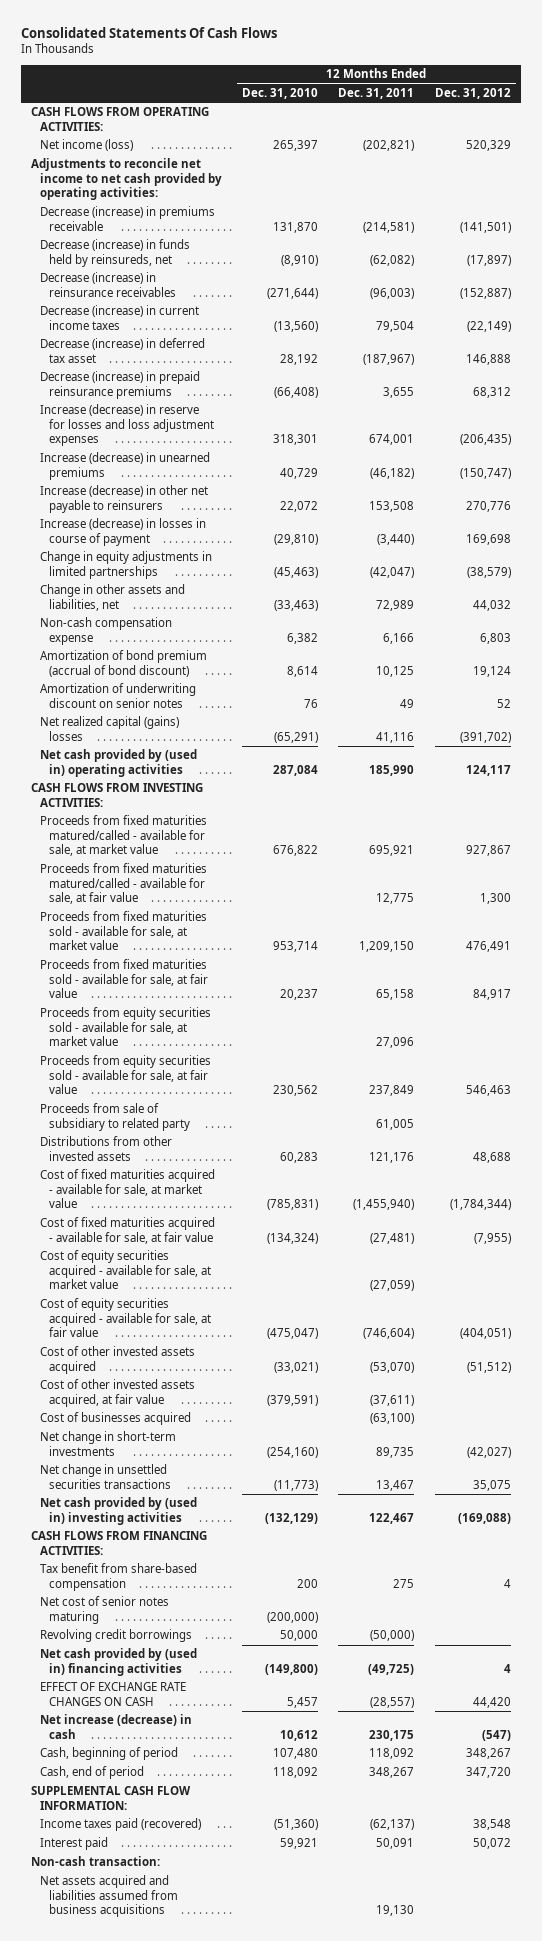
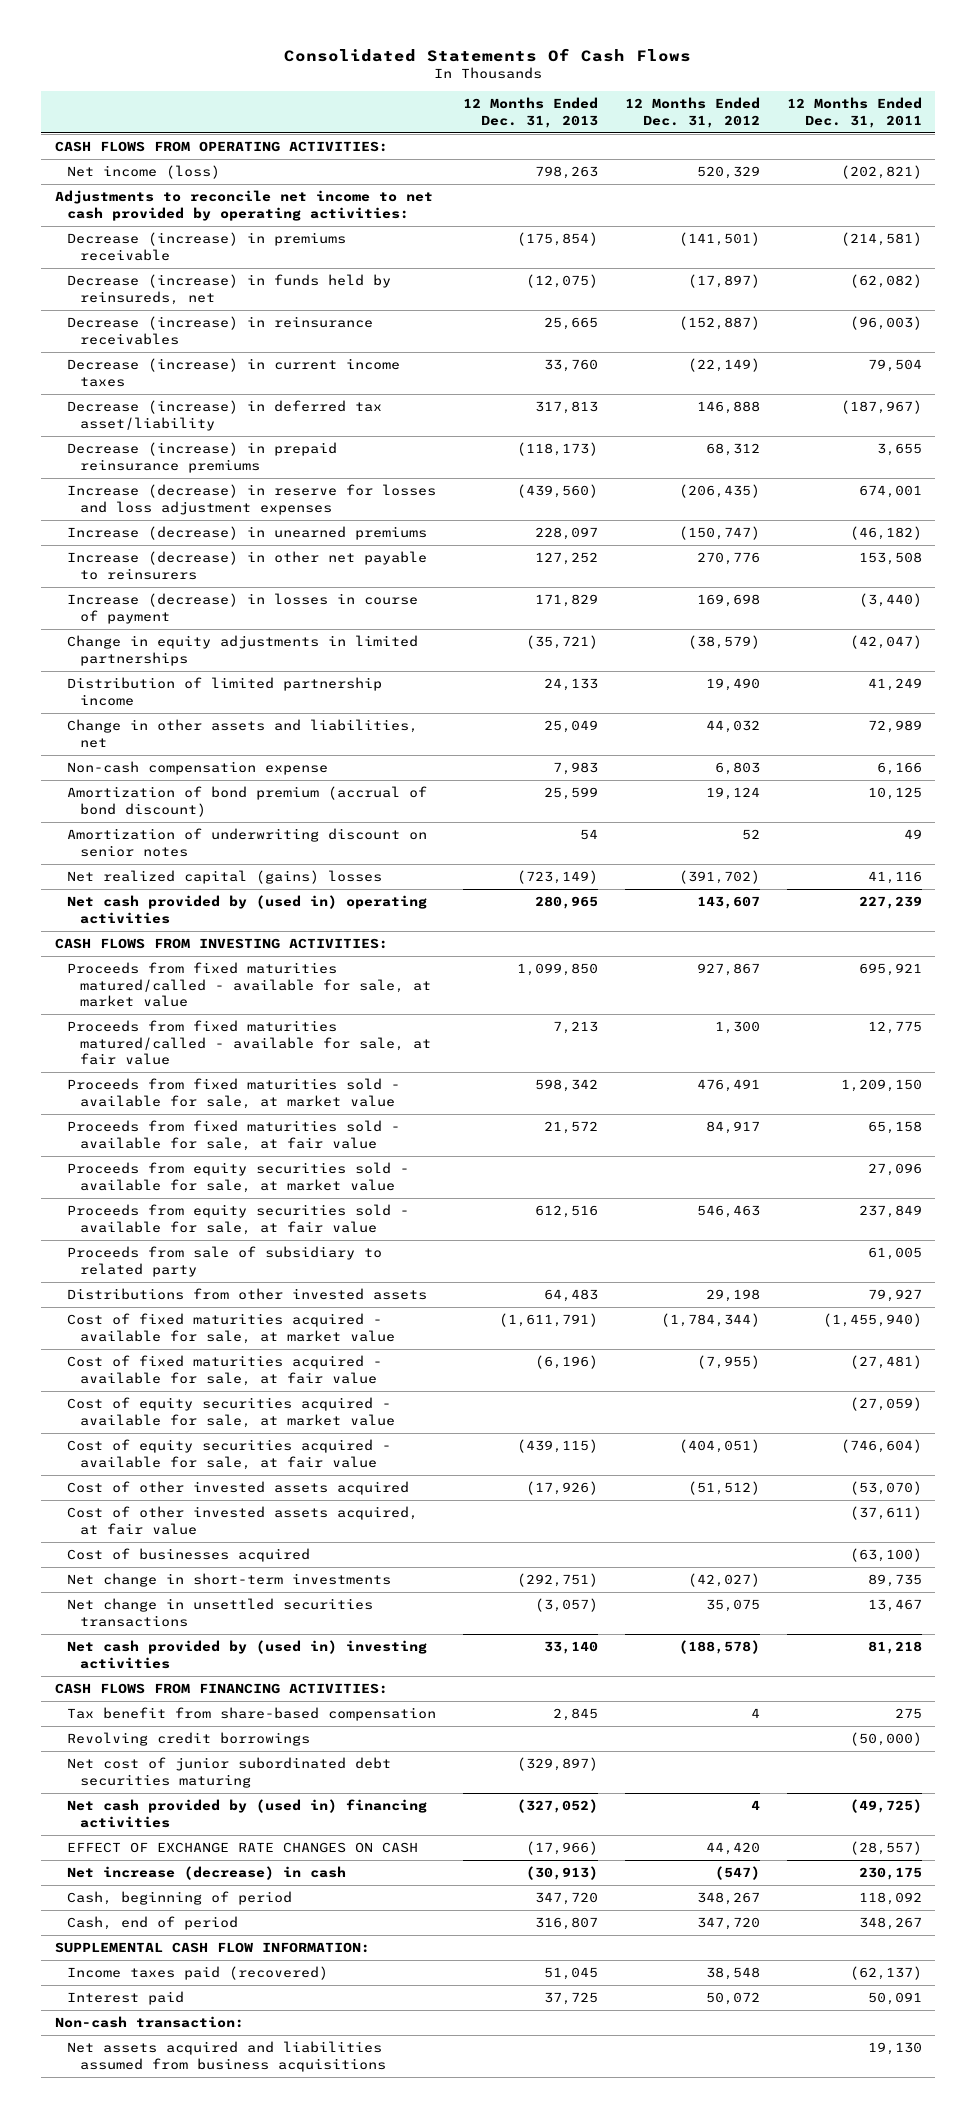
- | 12 Months Ended Dec. 31, 2010 | 12 Months Ended Dec. 31, 2011 | 12 Months Ended Dec. 31, 2012
+ | 12 Months Ended Dec. 31, 2013 | 12 Months Ended Dec. 31, 2012 | 12 Months Ended Dec. 31, 2011
- Decrease (increase) in deferred tax asset | 28,192 | (187,967) | 146,888
+ Decrease (increase) in deferred tax asset/liability | 317,813 | 146,888 | (187,967)
+ Distribution of limited partnership income | 24,133 | 19,490 | 41,249
- Net cash provided by (used in) operating activities | 287,084 | 185,990 | 124,117
+ Net cash provided by (used in) operating activities | 280,965 | 143,607 | 227,239
- Distributions from other invested assets | 60,283 | 121,176 | 48,688
+ Distributions from other invested assets | 64,483 | 29,198 | 79,927
- Net cash provided by (used in) investing activities | (132,129) | 122,467 | (169,088)
+ Net cash provided by (used in) investing activities | 33,140 | (188,578) | 81,218
- Net cost of senior notes maturing | (200,000) | |
+ Net cost of junior subordinated debt securities maturing | (329,897) | |

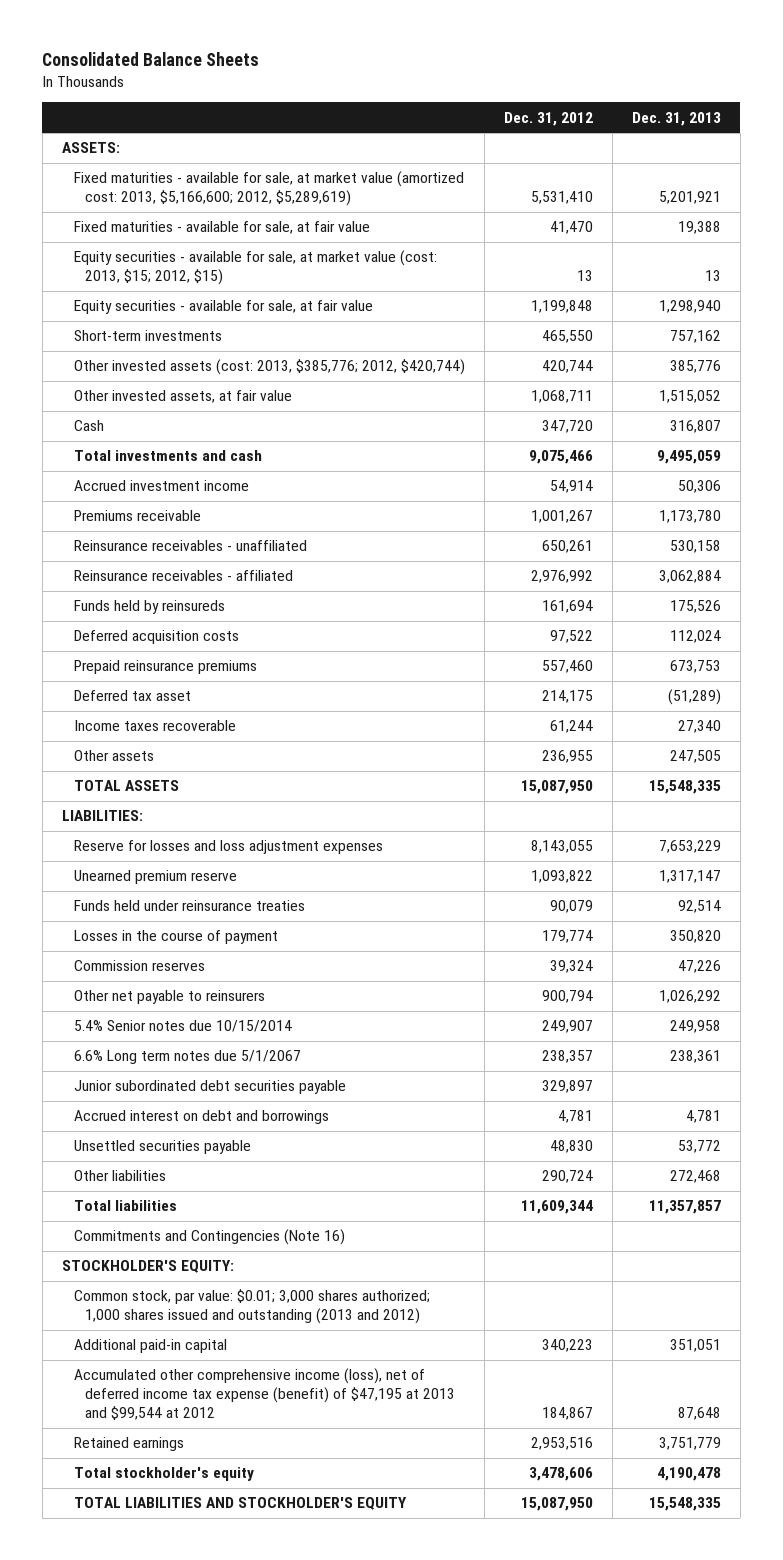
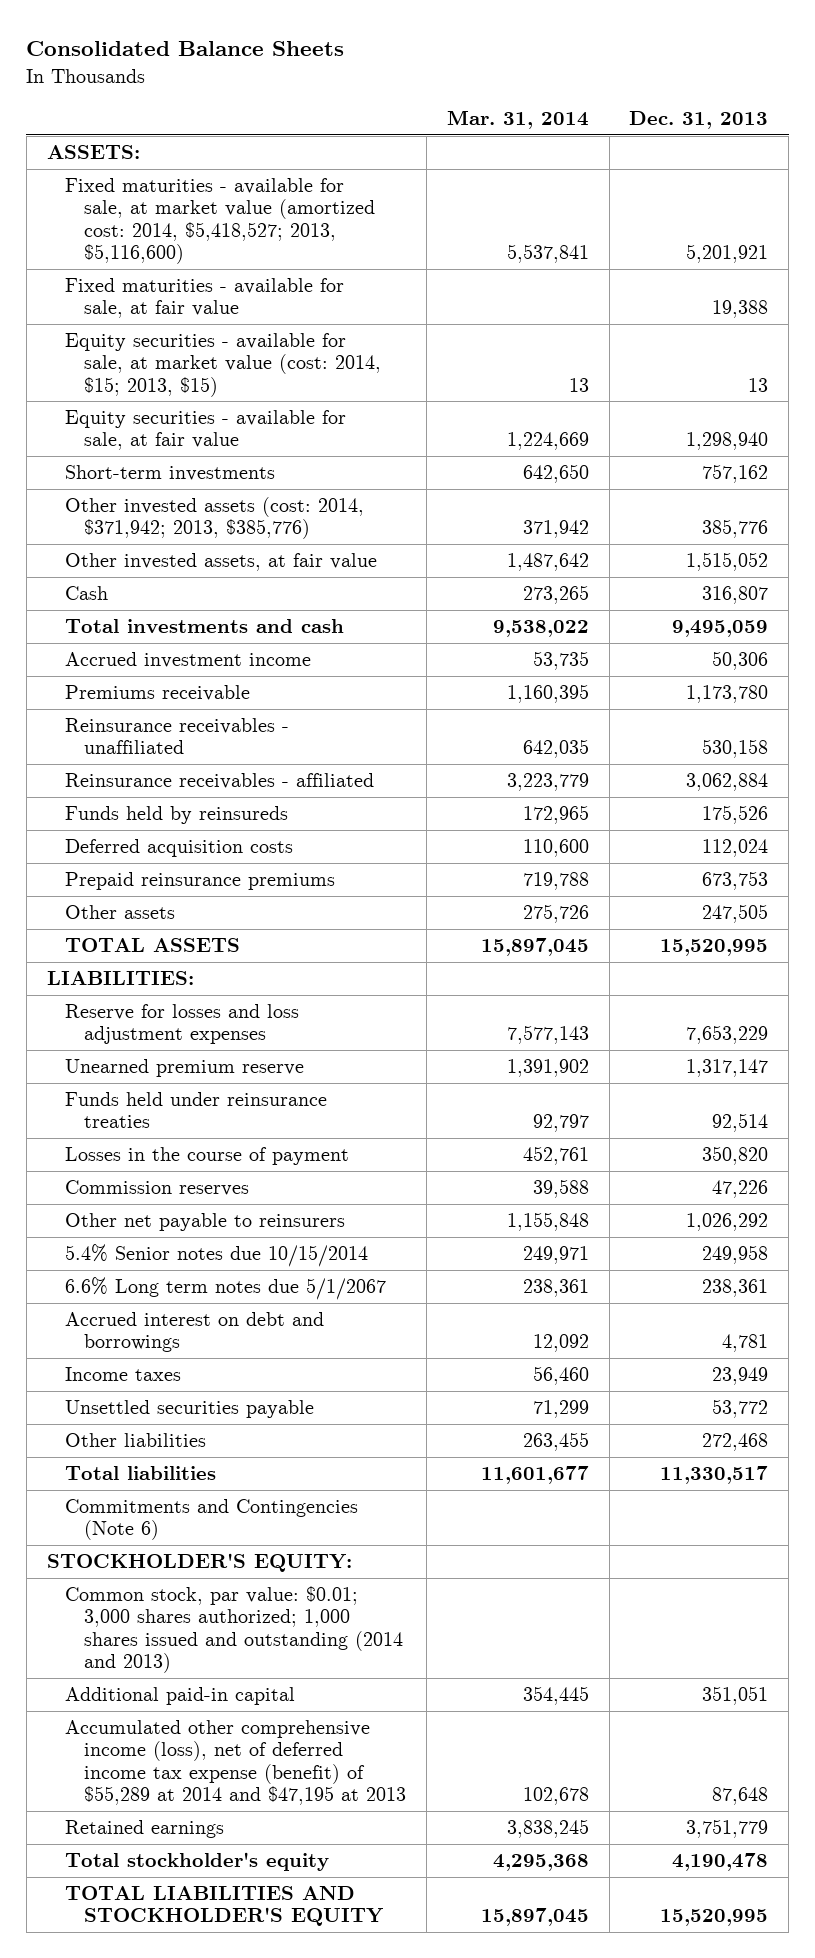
- | Dec. 31, 2012 | Dec. 31, 2013
+ | Mar. 31, 2014 | Dec. 31, 2013
- Fixed maturities - available for sale, at market value (amortized cost: 2013, $5,166,600; 2012, $5,289,619) | 5,531,410 | 5,201,921
+ Fixed maturities - available for sale, at market value (amortized cost: 2014, $5,418,527; 2013, $5,116,600) | 5,537,841 | 5,201,921
- Equity securities - available for sale, at market value (cost: 2013, $15; 2012, $15) | 13 | 13
+ Equity securities - available for sale, at market value (cost: 2014, $15; 2013, $15) | 13 | 13
- Other invested assets (cost: 2013, $385,776; 2012, $420,744) | 420,744 | 385,776
+ Other invested assets (cost: 2014, $371,942; 2013, $385,776) | 371,942 | 385,776
- Deferred tax asset | 214,175 | (51,289)
- Income taxes recoverable | 61,244 | 27,340
- TOTAL ASSETS | 15,087,950 | 15,548,335
+ TOTAL ASSETS | 15,897,045 | 15,520,995
- Junior subordinated debt securities payable | 329,897 |
+ Income taxes | 56,460 | 23,949
- Total liabilities | 11,609,344 | 11,357,857
- Commitments and Contingencies (Note 16)
+ Total liabilities | 11,601,677 | 11,330,517
+ Commitments and Contingencies (Note 6)
- Common stock, par value: $0.01; 3,000 shares authorized; 1,000 shares issued and outstanding (2013 and 2012)
+ Common stock, par value: $0.01; 3,000 shares authorized; 1,000 shares issued and outstanding (2014 and 2013)
- Accumulated other comprehensive income (loss), net of deferred income tax expense (benefit) of $47,195 at 2013 and $99,544 at 2012 | 184,867 | 87,648
+ Accumulated other comprehensive income (loss), net of deferred income tax expense (benefit) of $55,289 at 2014 and $47,195 at 2013 | 102,678 | 87,648
- TOTAL LIABILITIES AND STOCKHOLDER'S EQUITY | 15,087,950 | 15,548,335
+ TOTAL LIABILITIES AND STOCKHOLDER'S EQUITY | 15,897,045 | 15,520,995

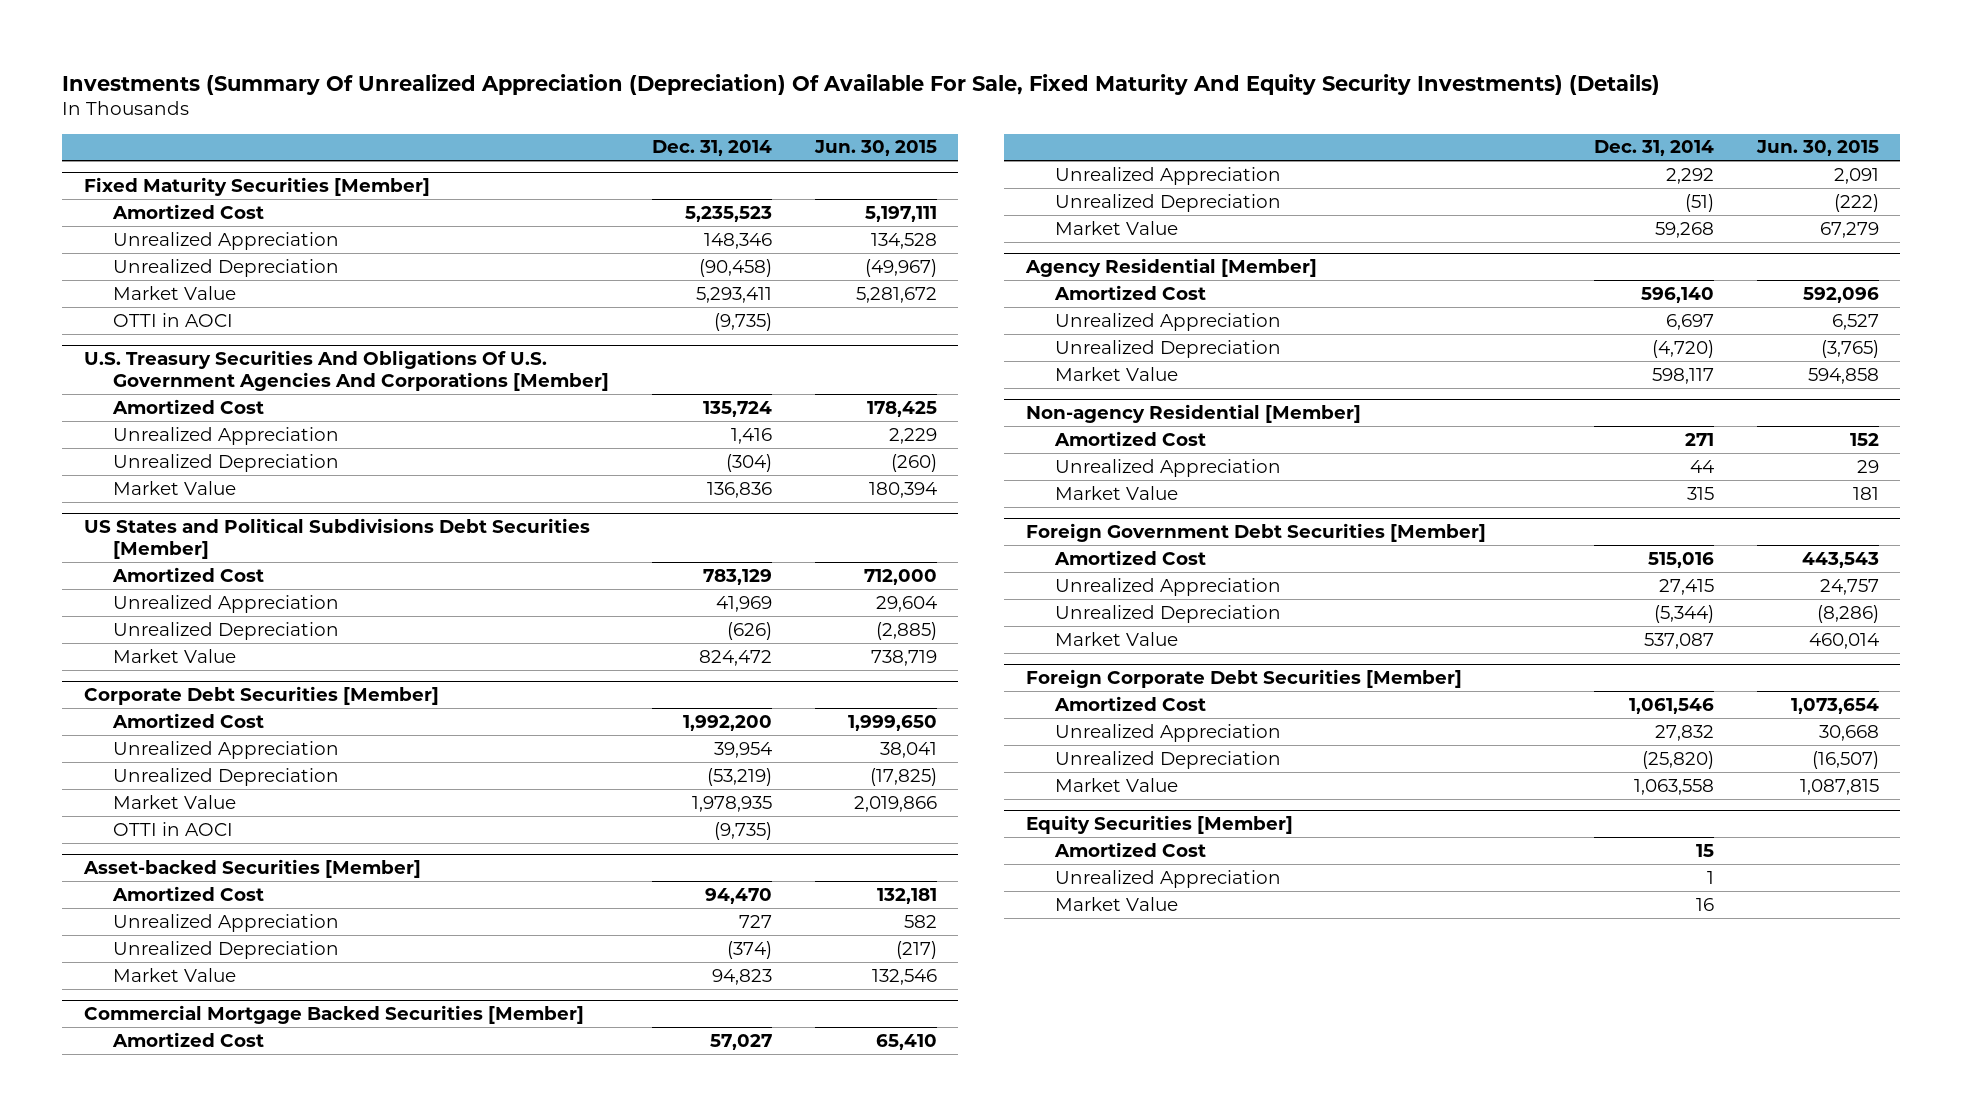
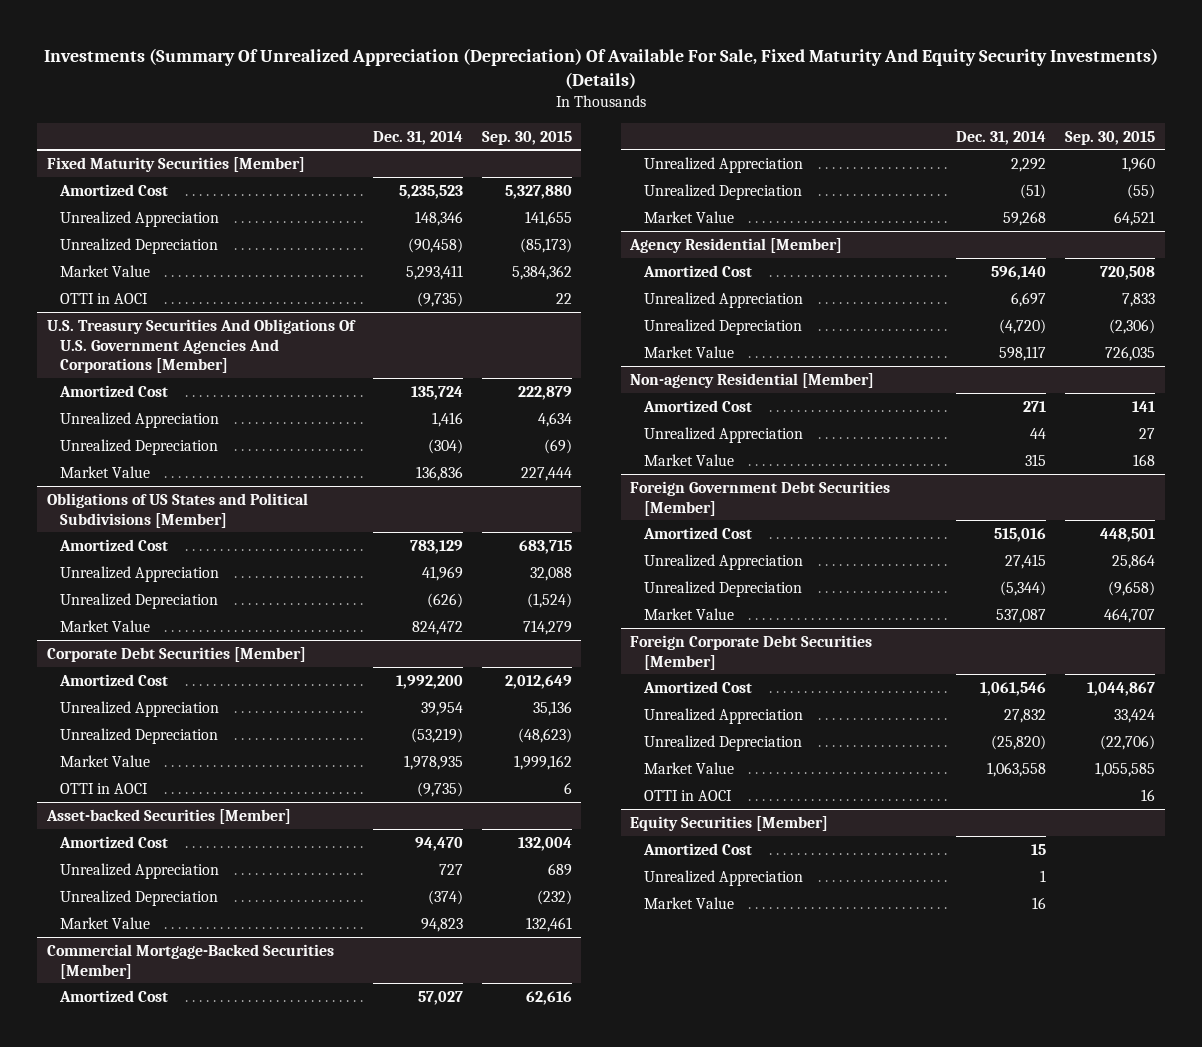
- | Dec. 31, 2014 | Jun. 30, 2015
+ | Dec. 31, 2014 | Sep. 30, 2015
- US States and Political Subdivisions Debt Securities [Member]
+ Obligations of US States and Political Subdivisions [Member]
- Commercial Mortgage Backed Securities [Member]
+ Commercial Mortgage-Backed Securities [Member]
@ Foreign Corporate Debt Securities [Member]
+ OTTI in AOCI | | 16

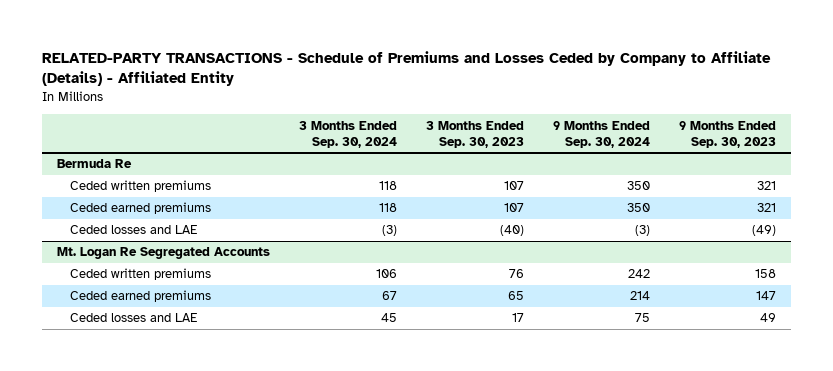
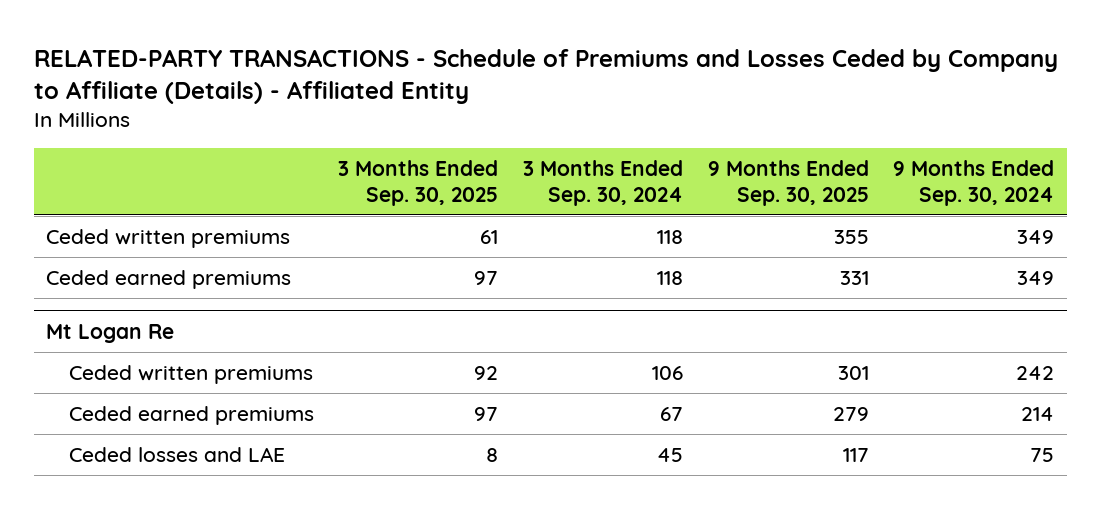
- | 3 Months Ended Sep. 30, 2024 | 3 Months Ended Sep. 30, 2023 | 9 Months Ended Sep. 30, 2024 | 9 Months Ended Sep. 30, 2023
+ | 3 Months Ended Sep. 30, 2025 | 3 Months Ended Sep. 30, 2024 | 9 Months Ended Sep. 30, 2025 | 9 Months Ended Sep. 30, 2024
- Bermuda Re
- Ceded written premiums | 118 | 107 | 350 | 321
- Ceded earned premiums | 118 | 107 | 350 | 321
- Ceded losses and LAE | (3) | (40) | (3) | (49)
- Mt. Logan Re Segregated Accounts
+ Ceded written premiums | 61 | 118 | 355 | 349
+ Ceded earned premiums | 97 | 118 | 331 | 349
+ Mt Logan Re

